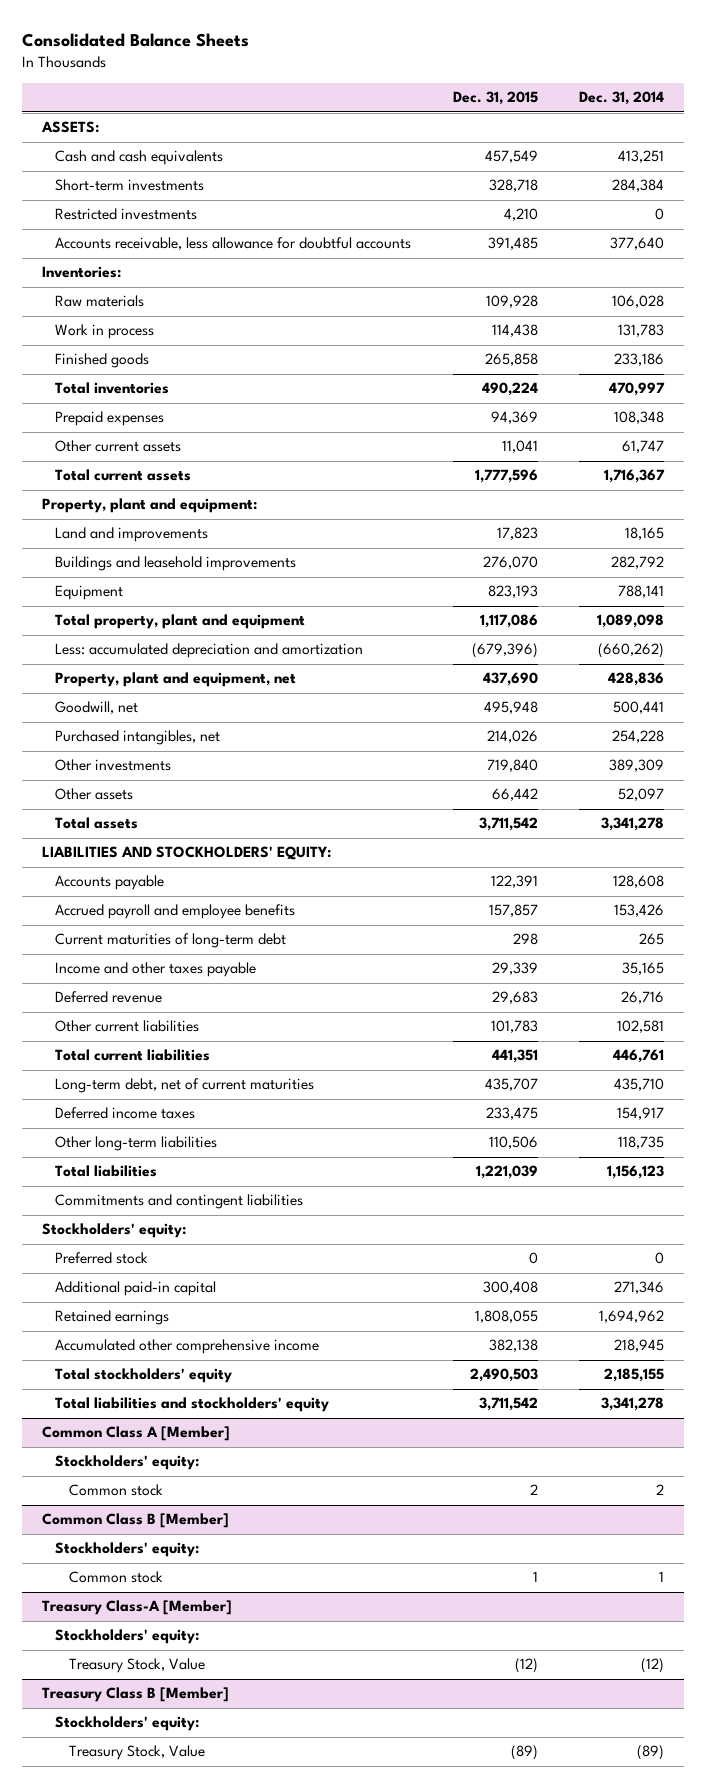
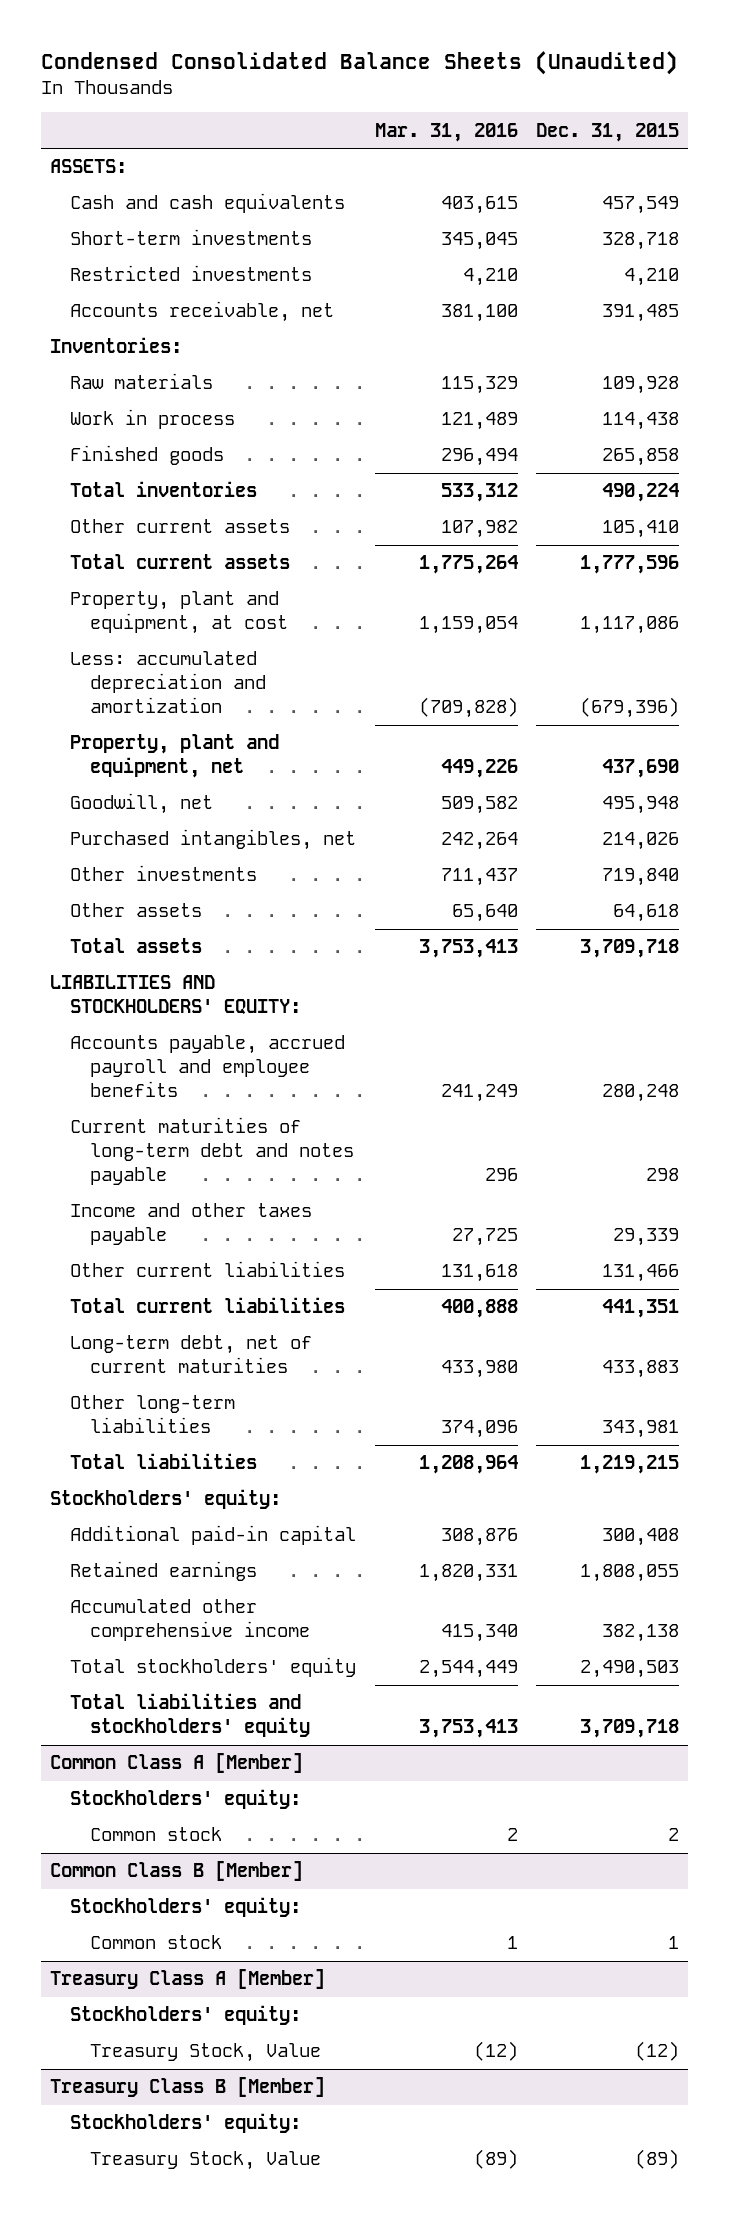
- Consolidated Balance Sheets
+ Condensed Consolidated Balance Sheets (Unaudited)
- | Dec. 31, 2015 | Dec. 31, 2014
+ | Mar. 31, 2016 | Dec. 31, 2015
- Accounts receivable, less allowance for doubtful accounts | 391,485 | 377,640
+ Accounts receivable, net | 381,100 | 391,485
- Prepaid expenses | 94,369 | 108,348
- Other current assets | 11,041 | 61,747
+ Other current assets | 107,982 | 105,410
- Property, plant and equipment:
- Land and improvements | 17,823 | 18,165
- Buildings and leasehold improvements | 276,070 | 282,792
- Equipment | 823,193 | 788,141
- Total property, plant and equipment | 1,117,086 | 1,089,098
+ Property, plant and equipment, at cost | 1,159,054 | 1,117,086
- Other assets | 66,442 | 52,097
- Total assets | 3,711,542 | 3,341,278
+ Other assets | 65,640 | 64,618
+ Total assets | 3,753,413 | 3,709,718
- Accounts payable | 122,391 | 128,608
- Accrued payroll and employee benefits | 157,857 | 153,426
- Current maturities of long-term debt | 298 | 265
+ Accounts payable, accrued payroll and employee benefits | 241,249 | 280,248
+ Current maturities of long-term debt and notes payable | 296 | 298
- Deferred revenue | 29,683 | 26,716
- Other current liabilities | 101,783 | 102,581
+ Other current liabilities | 131,618 | 131,466
- Long-term debt, net of current maturities | 435,707 | 435,710
- Deferred income taxes | 233,475 | 154,917
- Other long-term liabilities | 110,506 | 118,735
- Total liabilities | 1,221,039 | 1,156,123
- Commitments and contingent liabilities
+ Long-term debt, net of current maturities | 433,980 | 433,883
+ Other long-term liabilities | 374,096 | 343,981
+ Total liabilities | 1,208,964 | 1,219,215
- Preferred stock | 0 | 0
- Total liabilities and stockholders' equity | 3,711,542 | 3,341,278
+ Total liabilities and stockholders' equity | 3,753,413 | 3,709,718
- Treasury Class-A [Member]
+ Treasury Class A [Member]

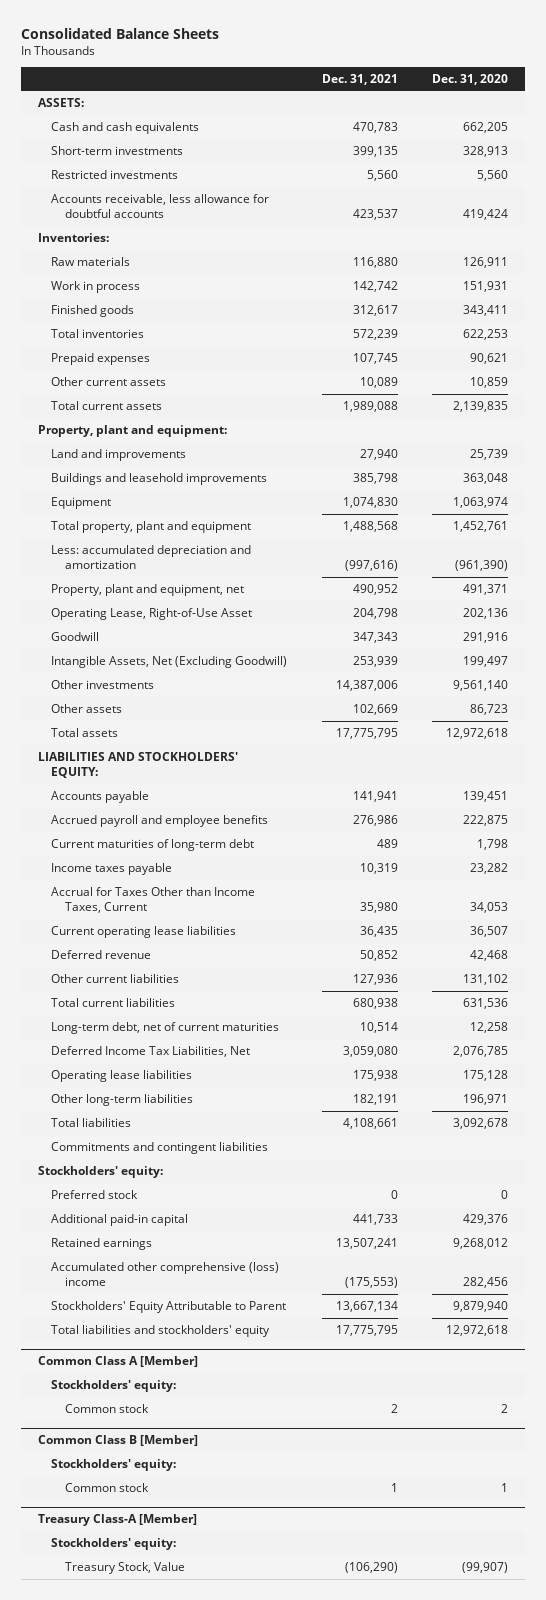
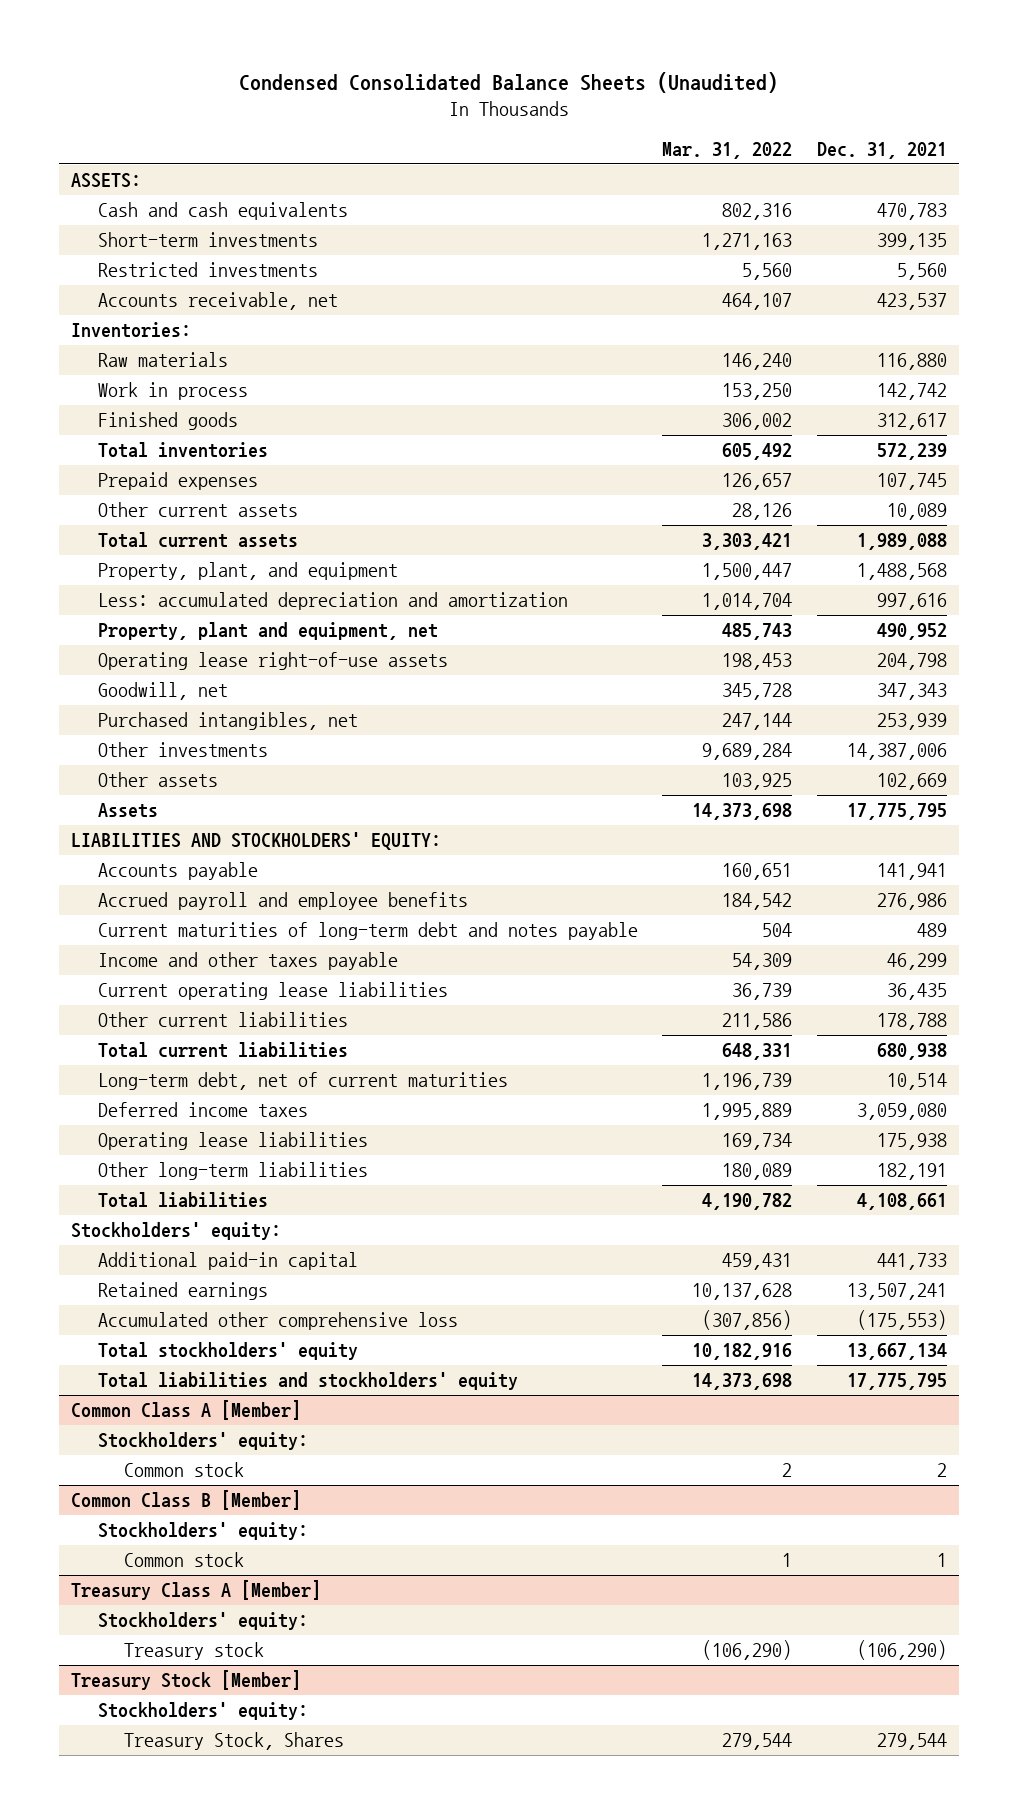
- Consolidated Balance Sheets
+ Condensed Consolidated Balance Sheets (Unaudited)
- | Dec. 31, 2021 | Dec. 31, 2020
+ | Mar. 31, 2022 | Dec. 31, 2021
- Accounts receivable, less allowance for doubtful accounts | 423,537 | 419,424
+ Accounts receivable, net | 464,107 | 423,537
- Property, plant and equipment:
- Land and improvements | 27,940 | 25,739
- Buildings and leasehold improvements | 385,798 | 363,048
- Equipment | 1,074,830 | 1,063,974
- Total property, plant and equipment | 1,488,568 | 1,452,761
- Less: accumulated depreciation and amortization | (997,616) | (961,390)
+ Property, plant, and equipment | 1,500,447 | 1,488,568
+ Less: accumulated depreciation and amortization | 1,014,704 | 997,616
- Operating Lease, Right-of-Use Asset | 204,798 | 202,136
- Goodwill | 347,343 | 291,916
- Intangible Assets, Net (Excluding Goodwill) | 253,939 | 199,497
+ Operating lease right-of-use assets | 198,453 | 204,798
+ Goodwill, net | 345,728 | 347,343
+ Purchased intangibles, net | 247,144 | 253,939
- Total assets | 17,775,795 | 12,972,618
+ Assets | 14,373,698 | 17,775,795
- Current maturities of long-term debt | 489 | 1,798
- Income taxes payable | 10,319 | 23,282
- Accrual for Taxes Other than Income Taxes, Current | 35,980 | 34,053
+ Current maturities of long-term debt and notes payable | 504 | 489
+ Income and other taxes payable | 54,309 | 46,299
- Deferred revenue | 50,852 | 42,468
- Other current liabilities | 127,936 | 131,102
+ Other current liabilities | 211,586 | 178,788
- Deferred Income Tax Liabilities, Net | 3,059,080 | 2,076,785
+ Deferred income taxes | 1,995,889 | 3,059,080
- Commitments and contingent liabilities
- Preferred stock | 0 | 0
- Accumulated other comprehensive (loss) income | (175,553) | 282,456
- Stockholders' Equity Attributable to Parent | 13,667,134 | 9,879,940
+ Accumulated other comprehensive loss | (307,856) | (175,553)
+ Total stockholders' equity | 10,182,916 | 13,667,134
- Treasury Class-A [Member]
+ Treasury Class A [Member]
- Treasury Stock, Value | (106,290) | (99,907)
+ Treasury stock | (106,290) | (106,290)
+ Treasury Stock [Member]
+ Stockholders' equity:
+ Treasury Stock, Shares | 279,544 | 279,544

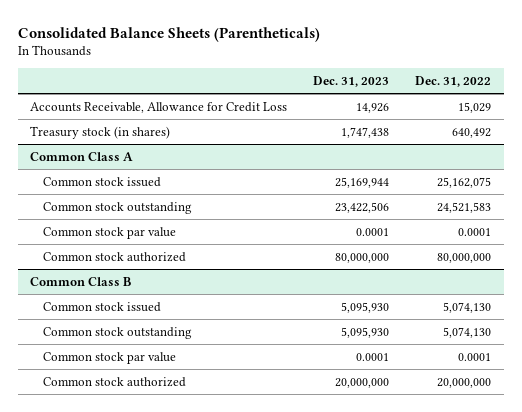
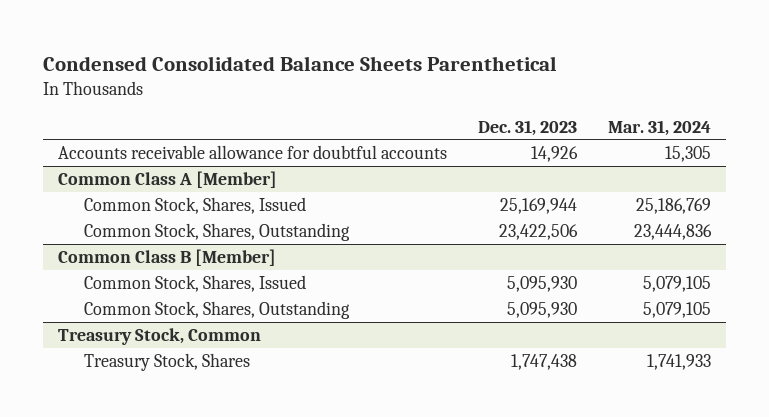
- Consolidated Balance Sheets (Parentheticals)
+ Condensed Consolidated Balance Sheets Parenthetical
- | Dec. 31, 2023 | Dec. 31, 2022
+ | Dec. 31, 2023 | Mar. 31, 2024
- Accounts Receivable, Allowance for Credit Loss | 14,926 | 15,029
- Treasury stock (in shares) | 1,747,438 | 640,492
- Common Class A
- Common stock issued | 25,169,944 | 25,162,075
- Common stock outstanding | 23,422,506 | 24,521,583
- Common stock par value | 0.0001 | 0.0001
- Common stock authorized | 80,000,000 | 80,000,000
- Common Class B
- Common stock issued | 5,095,930 | 5,074,130
- Common stock outstanding | 5,095,930 | 5,074,130
- Common stock par value | 0.0001 | 0.0001
- Common stock authorized | 20,000,000 | 20,000,000
+ Accounts receivable allowance for doubtful accounts | 14,926 | 15,305
+ Common Class A [Member]
+ Common Stock, Shares, Issued | 25,169,944 | 25,186,769
+ Common Stock, Shares, Outstanding | 23,422,506 | 23,444,836
+ Common Class B [Member]
+ Common Stock, Shares, Issued | 5,095,930 | 5,079,105
+ Common Stock, Shares, Outstanding | 5,095,930 | 5,079,105
+ Treasury Stock, Common
+ Treasury Stock, Shares | 1,747,438 | 1,741,933

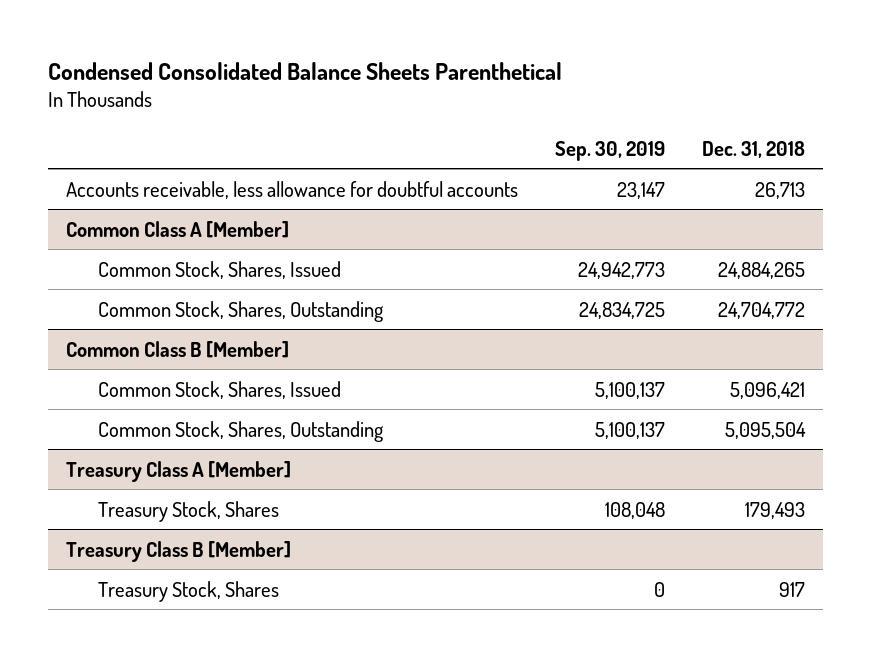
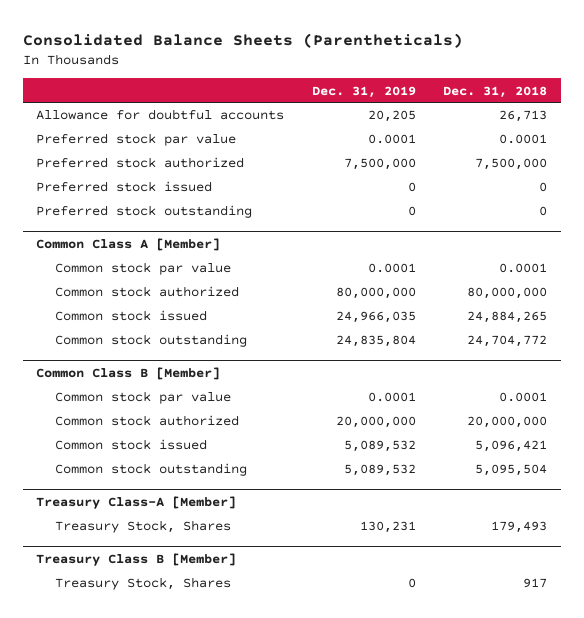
- Condensed Consolidated Balance Sheets Parenthetical
+ Consolidated Balance Sheets (Parentheticals)
- | Sep. 30, 2019 | Dec. 31, 2018
+ | Dec. 31, 2019 | Dec. 31, 2018
- Accounts receivable, less allowance for doubtful accounts | 23,147 | 26,713
+ Allowance for doubtful accounts | 20,205 | 26,713
+ Preferred stock par value | 0.0001 | 0.0001
+ Preferred stock authorized | 7,500,000 | 7,500,000
+ Preferred stock issued | 0 | 0
+ Preferred stock outstanding | 0 | 0
@ Common Class A [Member]
- Common Stock, Shares, Issued | 24,942,773 | 24,884,265
- Common Stock, Shares, Outstanding | 24,834,725 | 24,704,772
+ Common stock par value | 0.0001 | 0.0001
+ Common stock authorized | 80,000,000 | 80,000,000
+ Common stock issued | 24,966,035 | 24,884,265
+ Common stock outstanding | 24,835,804 | 24,704,772
@ Common Class B [Member]
- Common Stock, Shares, Issued | 5,100,137 | 5,096,421
- Common Stock, Shares, Outstanding | 5,100,137 | 5,095,504
- Treasury Class A [Member]
@ Common Class B [Member]
+ Common stock par value | 0.0001 | 0.0001
+ Common stock authorized | 20,000,000 | 20,000,000
+ Common stock issued | 5,089,532 | 5,096,421
+ Common stock outstanding | 5,089,532 | 5,095,504
+ Treasury Class-A [Member]

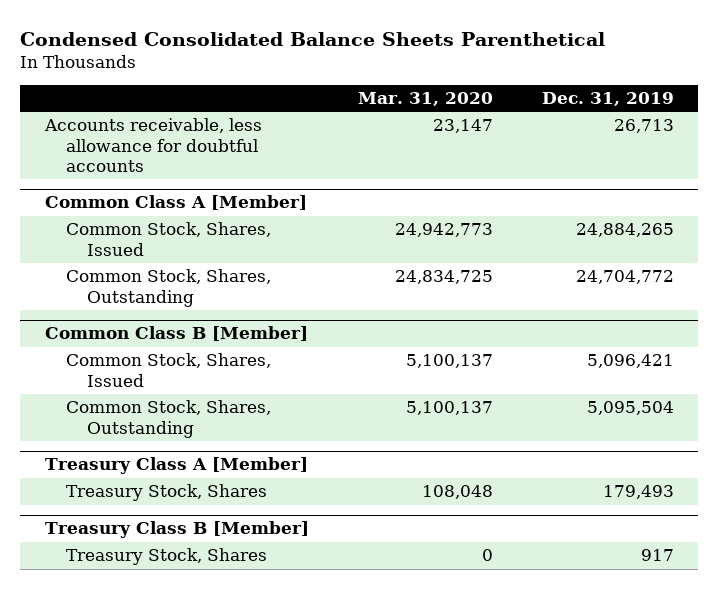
- Consolidated Balance Sheets (Parentheticals)
+ Condensed Consolidated Balance Sheets Parenthetical
- | Dec. 31, 2019 | Dec. 31, 2018
+ | Mar. 31, 2020 | Dec. 31, 2019
- Allowance for doubtful accounts | 20,205 | 26,713
- Preferred stock par value | 0.0001 | 0.0001
- Preferred stock authorized | 7,500,000 | 7,500,000
- Preferred stock issued | 0 | 0
- Preferred stock outstanding | 0 | 0
+ Accounts receivable, less allowance for doubtful accounts | 23,147 | 26,713
@ Common Class A [Member]
- Common stock par value | 0.0001 | 0.0001
- Common stock authorized | 80,000,000 | 80,000,000
- Common stock issued | 24,966,035 | 24,884,265
- Common stock outstanding | 24,835,804 | 24,704,772
+ Common Stock, Shares, Issued | 24,942,773 | 24,884,265
+ Common Stock, Shares, Outstanding | 24,834,725 | 24,704,772
@ Common Class B [Member]
- Common stock par value | 0.0001 | 0.0001
- Common stock authorized | 20,000,000 | 20,000,000
- Common stock issued | 5,089,532 | 5,096,421
- Common stock outstanding | 5,089,532 | 5,095,504
- Treasury Class-A [Member]
- Treasury Stock, Shares | 130,231 | 179,493
@ Common Class B [Member]
+ Common Stock, Shares, Issued | 5,100,137 | 5,096,421
+ Common Stock, Shares, Outstanding | 5,100,137 | 5,095,504
+ Treasury Class A [Member]
+ Treasury Stock, Shares | 108,048 | 179,493
@ Treasury Class B [Member]
- Treasury Stock, Shares | 0 | 917
+ Treasury Stock, Shares | 0 | 917

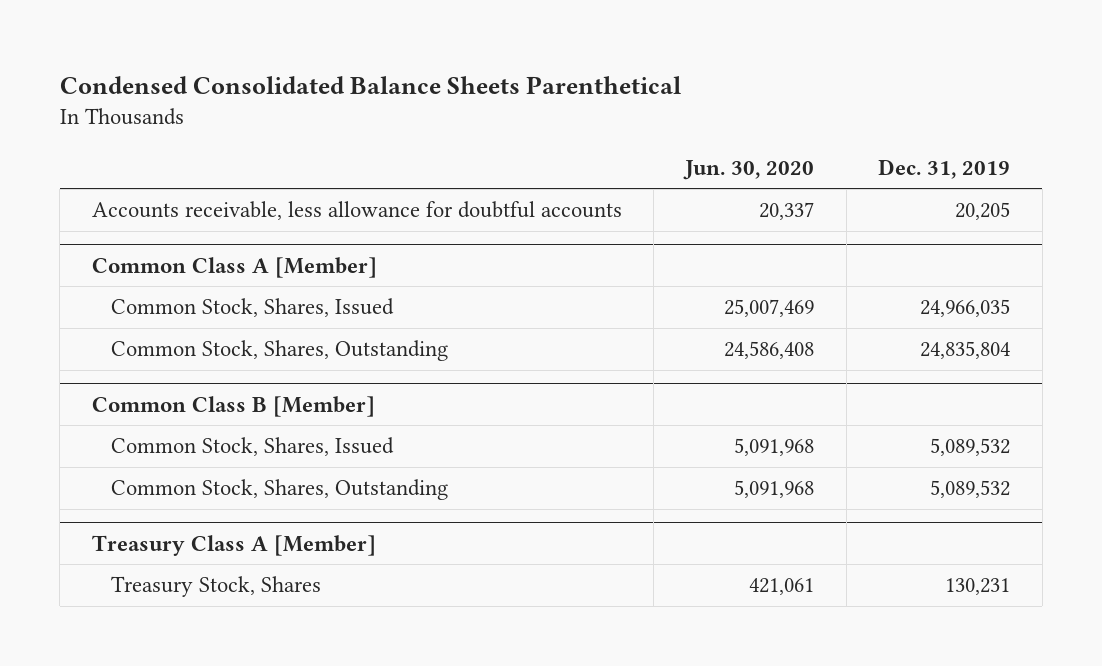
- | Mar. 31, 2020 | Dec. 31, 2019
+ | Jun. 30, 2020 | Dec. 31, 2019
- Accounts receivable, less allowance for doubtful accounts | 23,147 | 26,713
+ Accounts receivable, less allowance for doubtful accounts | 20,337 | 20,205
@ Common Class A [Member]
- Common Stock, Shares, Issued | 24,942,773 | 24,884,265
- Common Stock, Shares, Outstanding | 24,834,725 | 24,704,772
+ Common Stock, Shares, Issued | 25,007,469 | 24,966,035
+ Common Stock, Shares, Outstanding | 24,586,408 | 24,835,804
@ Common Class B [Member]
- Common Stock, Shares, Issued | 5,100,137 | 5,096,421
- Common Stock, Shares, Outstanding | 5,100,137 | 5,095,504
+ Common Stock, Shares, Issued | 5,091,968 | 5,089,532
+ Common Stock, Shares, Outstanding | 5,091,968 | 5,089,532
@ Treasury Class A [Member]
- Treasury Stock, Shares | 108,048 | 179,493
- Treasury Class B [Member]
- Treasury Stock, Shares | 0 | 917
@ Treasury Class A [Member]
+ Treasury Stock, Shares | 421,061 | 130,231

